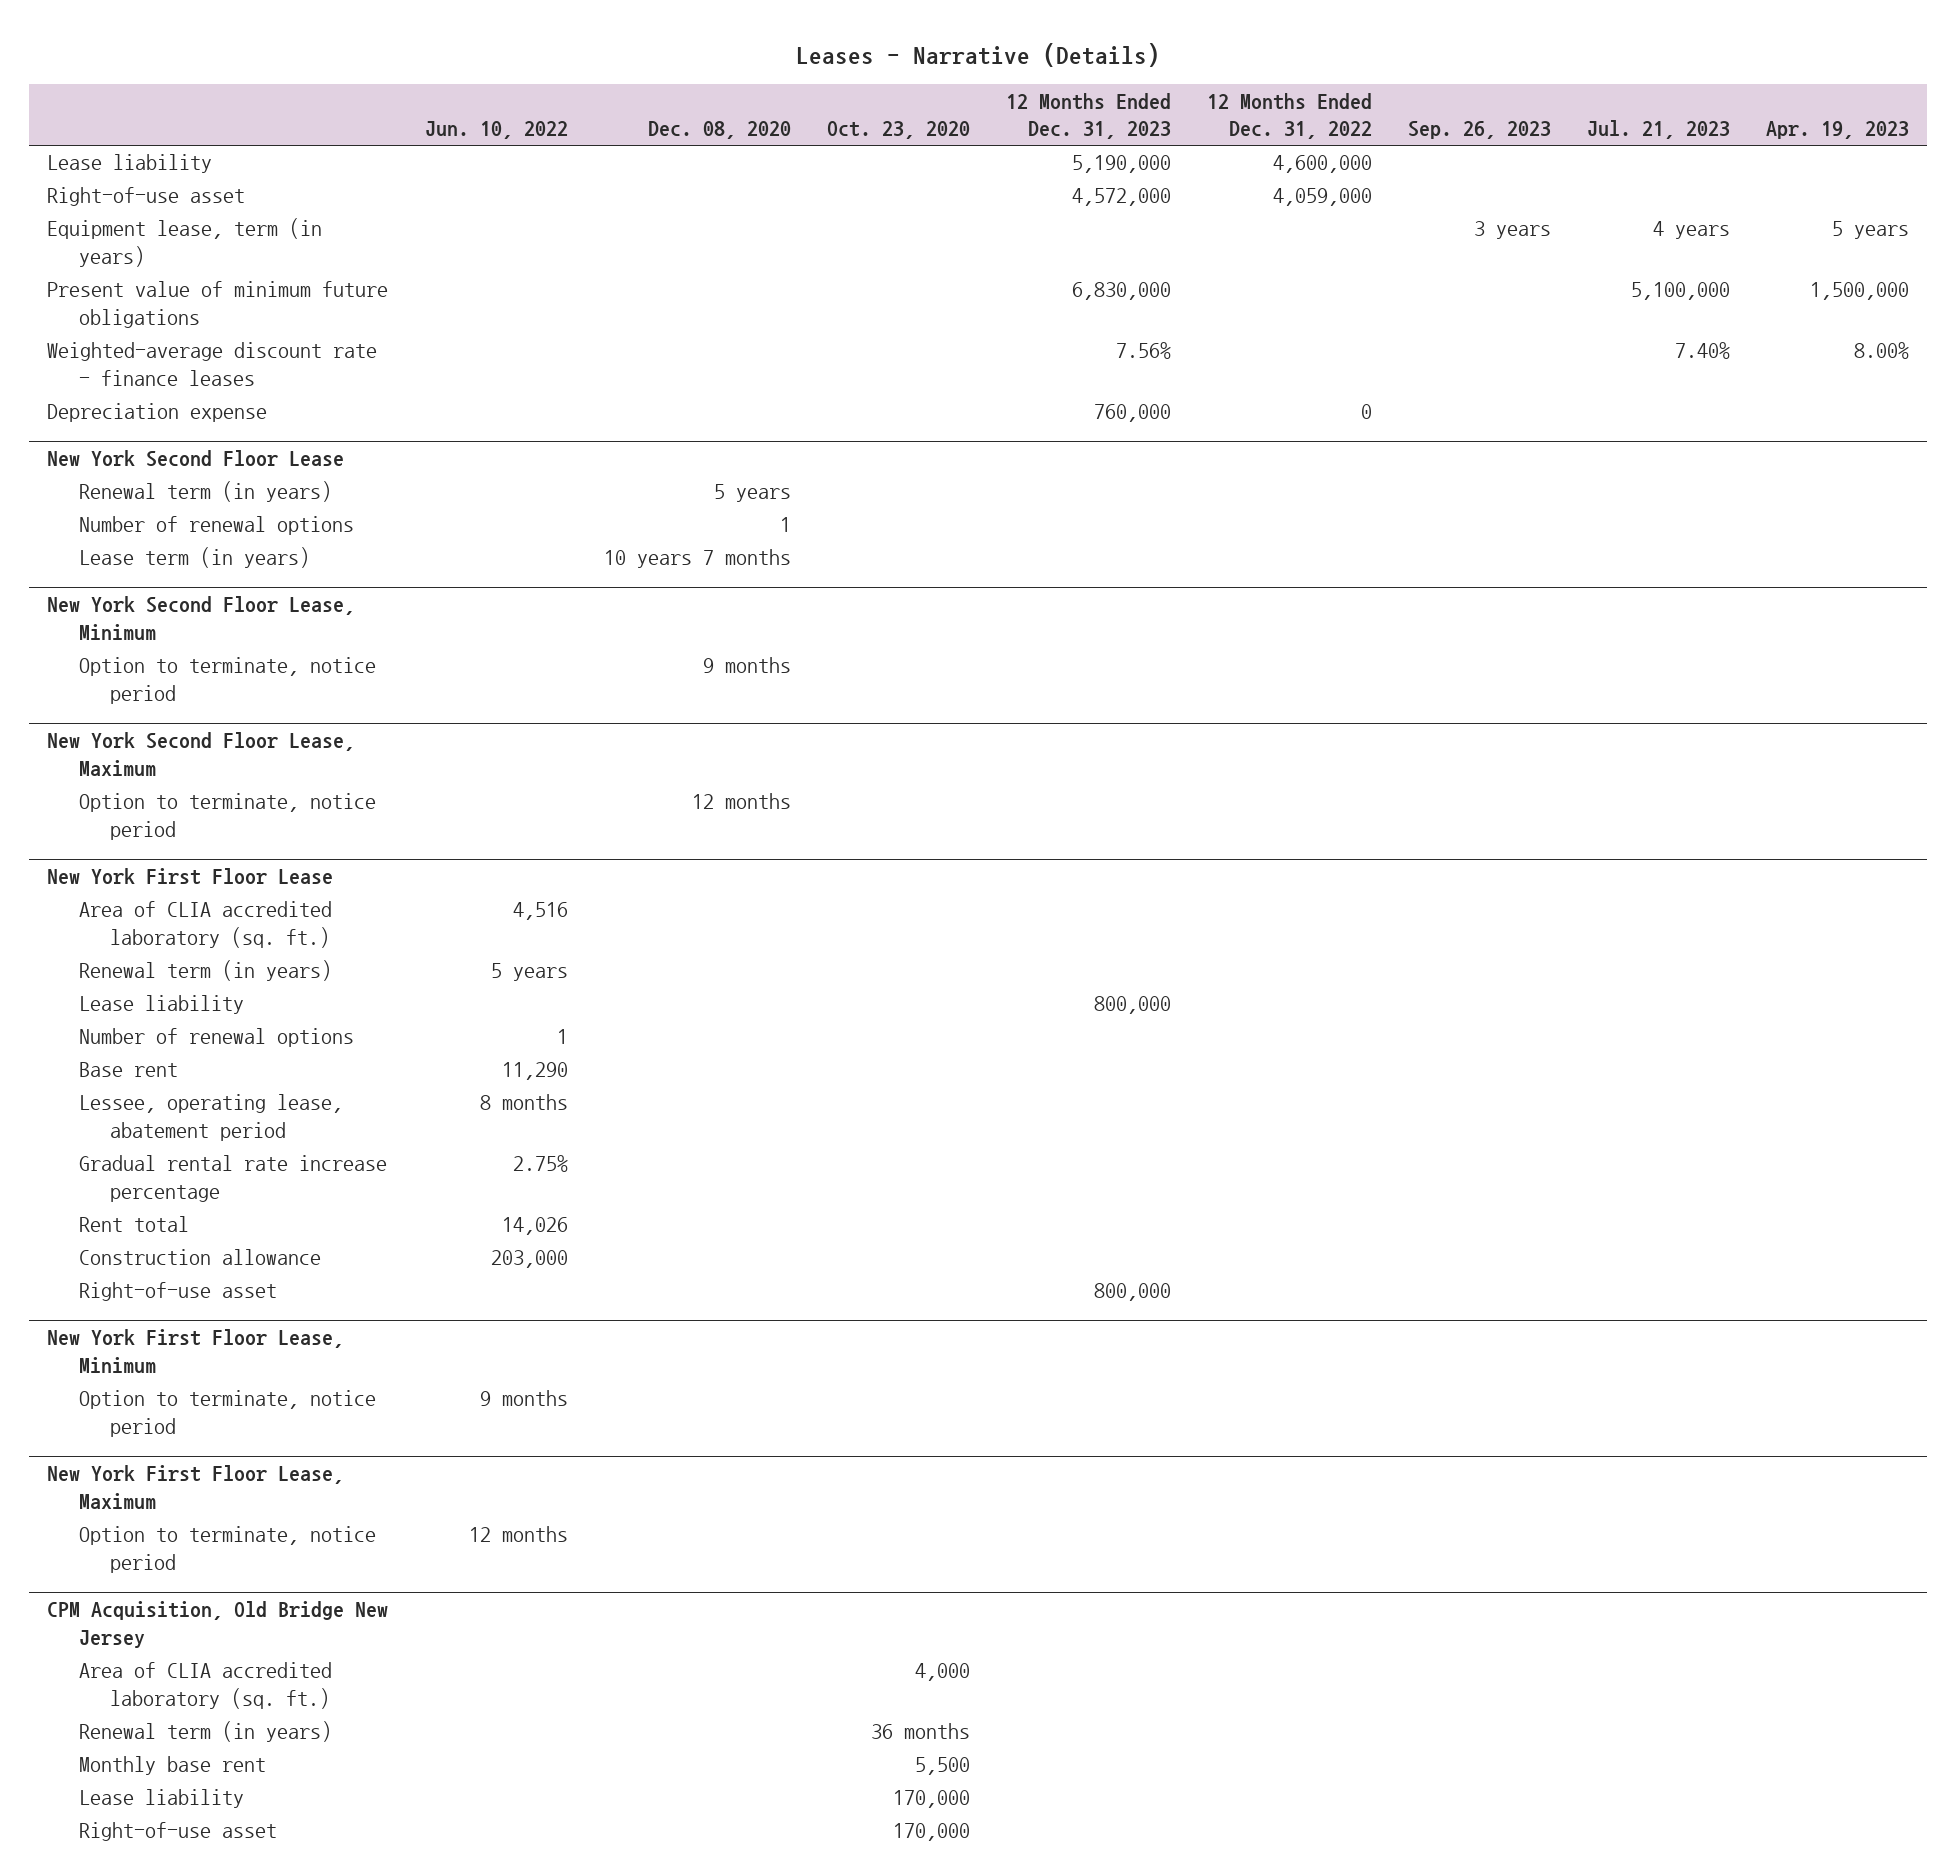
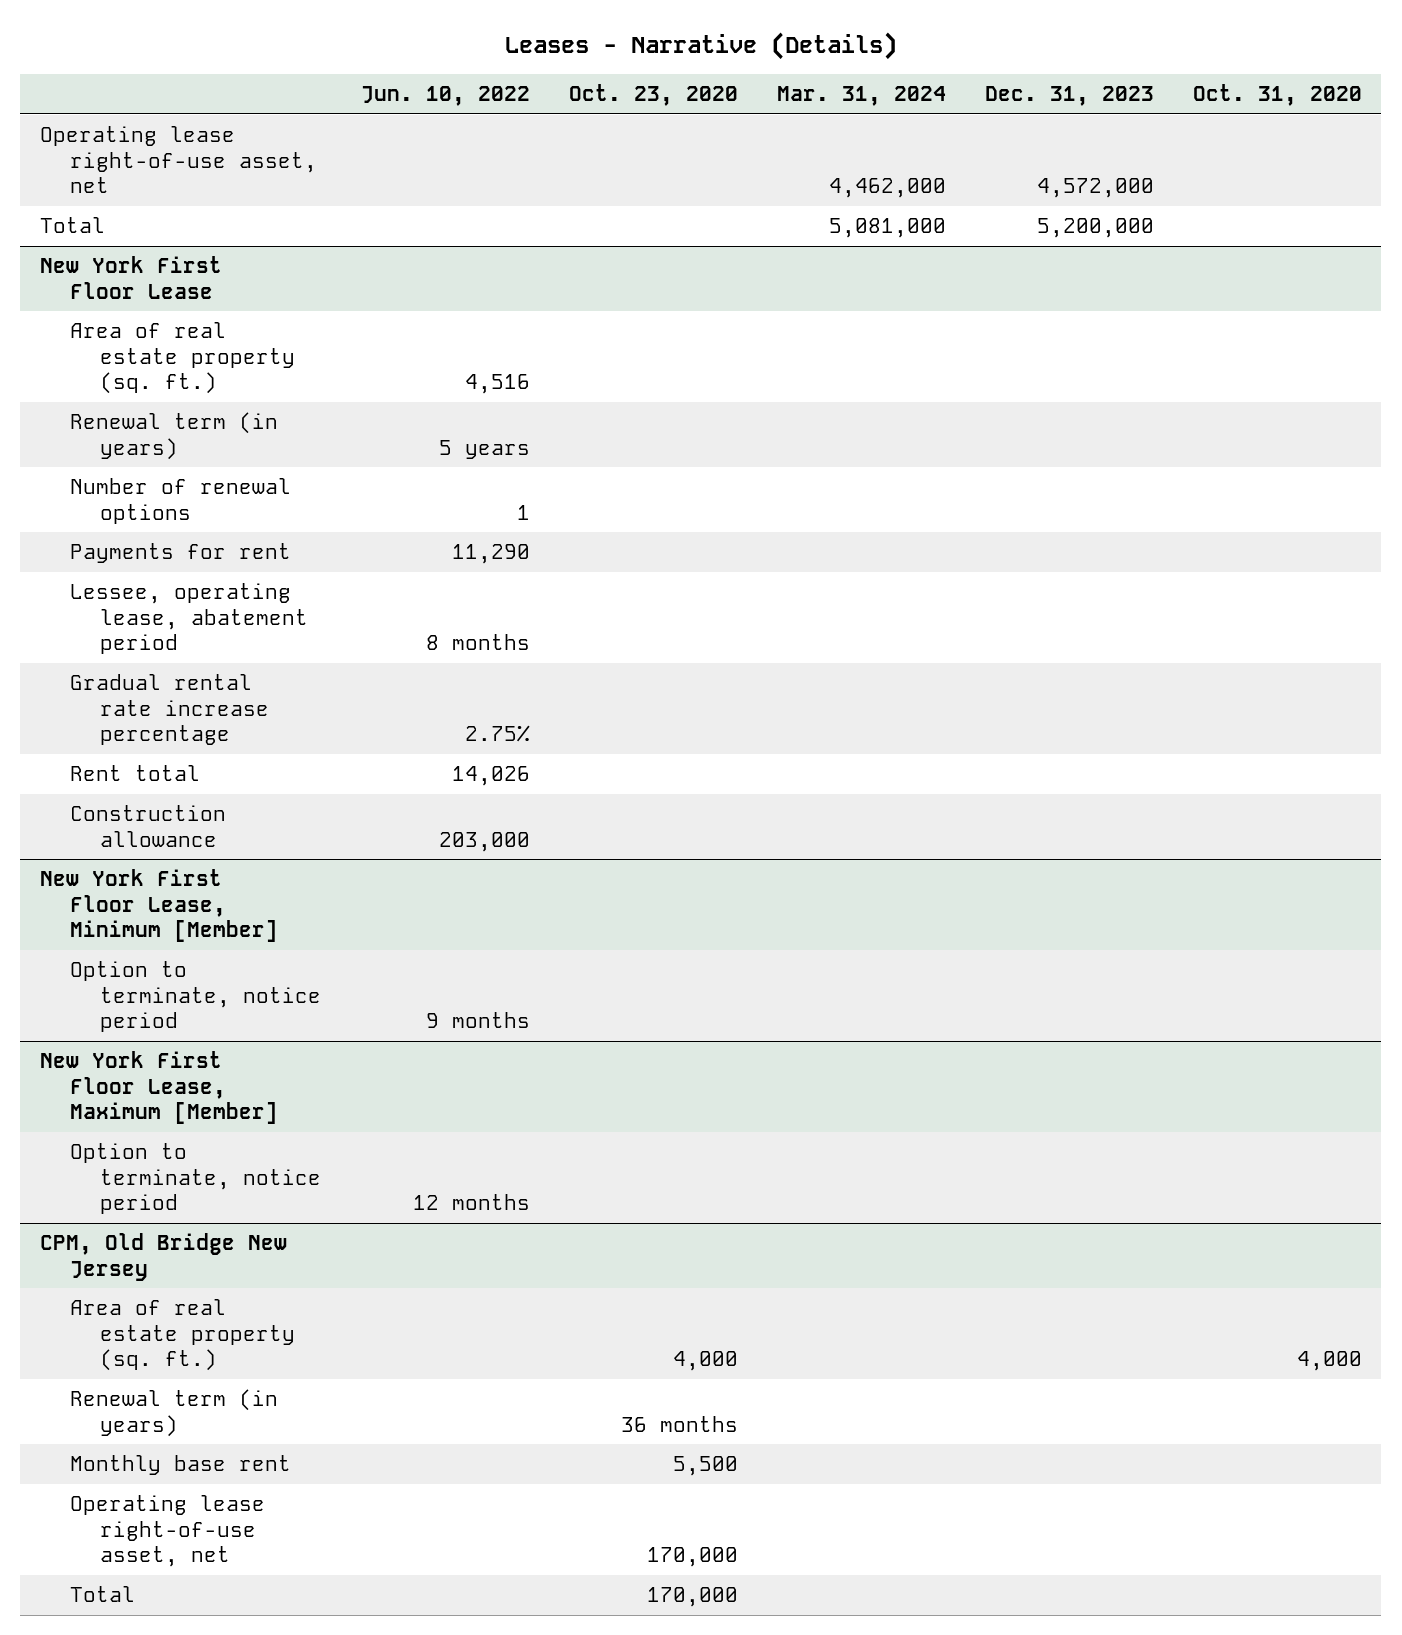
- | Jun. 10, 2022 | Dec. 08, 2020 | Oct. 23, 2020 | 12 Months Ended Dec. 31, 2023 | 12 Months Ended Dec. 31, 2022 | Sep. 26, 2023 | Jul. 21, 2023 | Apr. 19, 2023
+ | Jun. 10, 2022 | Oct. 23, 2020 | Mar. 31, 2024 | Dec. 31, 2023 | Oct. 31, 2020
- Lease liability | | | | 5,190,000 | 4,600,000 | | |
- Right-of-use asset | | | | 4,572,000 | 4,059,000 | | |
- Equipment lease, term (in years) | | | | | | 3 years | 4 years | 5 years
- Present value of minimum future obligations | | | | 6,830,000 | | | 5,100,000 | 1,500,000
- Weighted-average discount rate - finance leases | | | | 7.56% | | | 7.40% | 8.00%
- Depreciation expense | | | | 760,000 | 0 | | |
- New York Second Floor Lease
- Renewal term (in years) | | 5 years | | | | | |
- Number of renewal options | | 1 | | | | | |
- Lease term (in years) | | 10 years 7 months | | | | | |
- New York Second Floor Lease, Minimum
- Option to terminate, notice period | | 9 months | | | | | |
- New York Second Floor Lease, Maximum
- Option to terminate, notice period | | 12 months | | | | | |
+ Operating lease right-of-use asset, net | | | 4,462,000 | 4,572,000 |
+ Total | | | 5,081,000 | 5,200,000 |
@ New York First Floor Lease
- Area of CLIA accredited laboratory (sq. ft.) | 4,516 | | | | | | |
+ Area of real estate property (sq. ft.) | 4,516 | | | |
- Lease liability | | | | 800,000 | | | |
- Base rent | 11,290 | | | | | | |
+ Payments for rent | 11,290 | | | |
- Right-of-use asset | | | | 800,000 | | | |
- New York First Floor Lease, Minimum
+ New York First Floor Lease, Minimum [Member]
- New York First Floor Lease, Maximum
+ New York First Floor Lease, Maximum [Member]
- CPM Acquisition, Old Bridge New Jersey
- Area of CLIA accredited laboratory (sq. ft.) | | | 4,000 | | | | |
+ CPM, Old Bridge New Jersey
+ Area of real estate property (sq. ft.) | | 4,000 | | | 4,000
- Lease liability | | | 170,000 | | | | |
- Right-of-use asset | | | 170,000 | | | | |
+ Operating lease right-of-use asset, net | | 170,000 | | |
+ Total | | 170,000 | | |

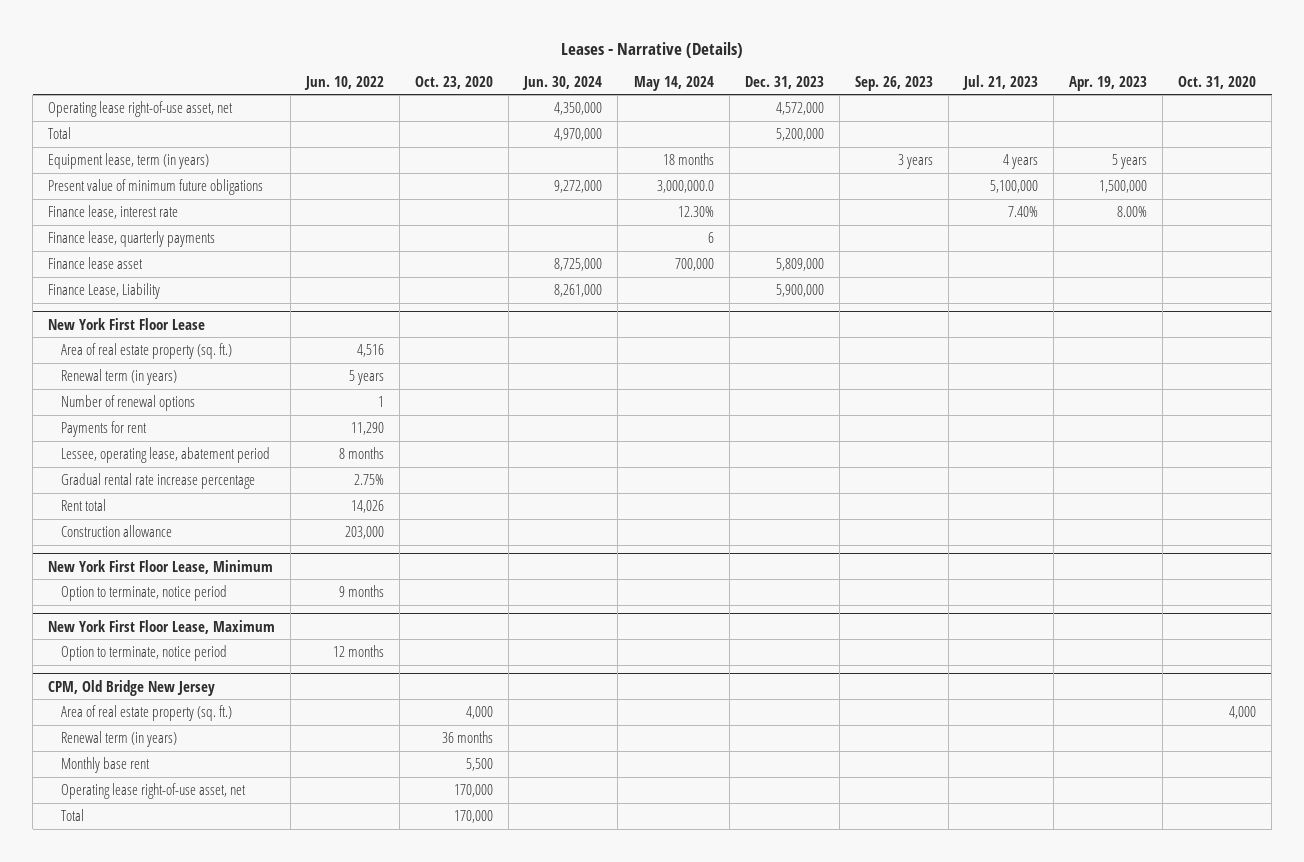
- | Jun. 10, 2022 | Oct. 23, 2020 | Mar. 31, 2024 | Dec. 31, 2023 | Oct. 31, 2020
+ | Jun. 10, 2022 | Oct. 23, 2020 | Jun. 30, 2024 | May 14, 2024 | Dec. 31, 2023 | Sep. 26, 2023 | Jul. 21, 2023 | Apr. 19, 2023 | Oct. 31, 2020
+ Equipment lease, term (in years) | | | | 18 months | | 3 years | 4 years | 5 years |
+ Present value of minimum future obligations | | | 9,272,000 | 3,000,000.0 | | | 5,100,000 | 1,500,000 |
+ Finance lease, interest rate | | | | 12.30% | | | 7.40% | 8.00% |
+ Finance lease, quarterly payments | | | | 6 | | | | |
+ Finance lease asset | | | 8,725,000 | 700,000 | 5,809,000 | | | |
+ Finance Lease, Liability | | | 8,261,000 | | 5,900,000 | | | |
- New York First Floor Lease, Minimum [Member]
+ New York First Floor Lease, Minimum
- New York First Floor Lease, Maximum [Member]
+ New York First Floor Lease, Maximum

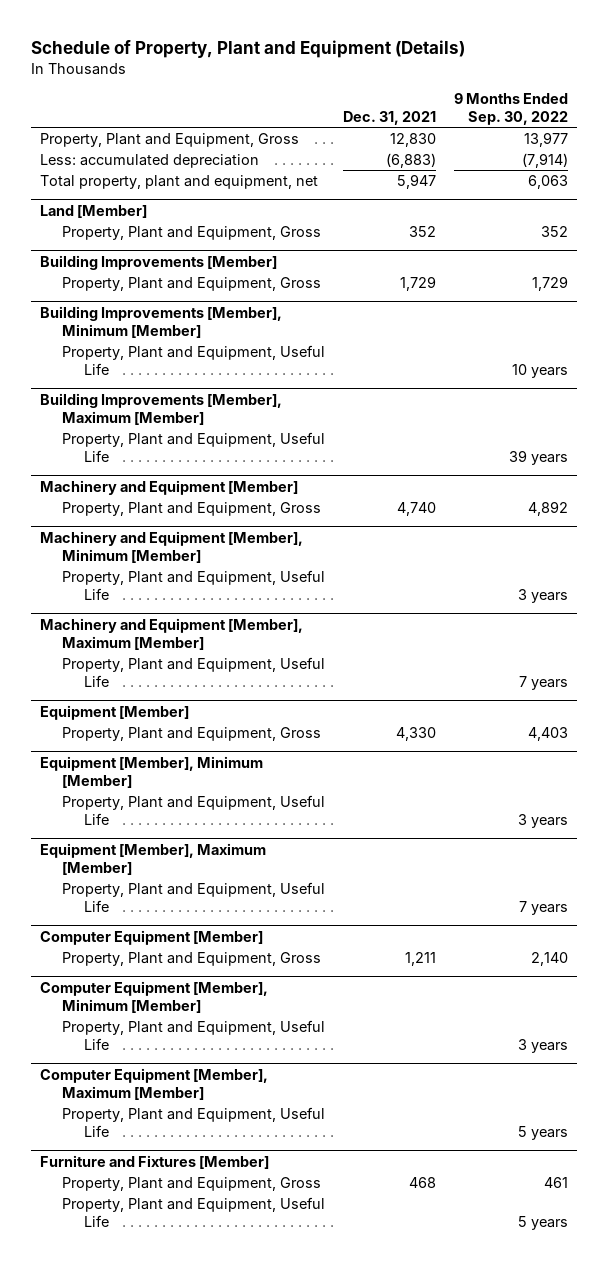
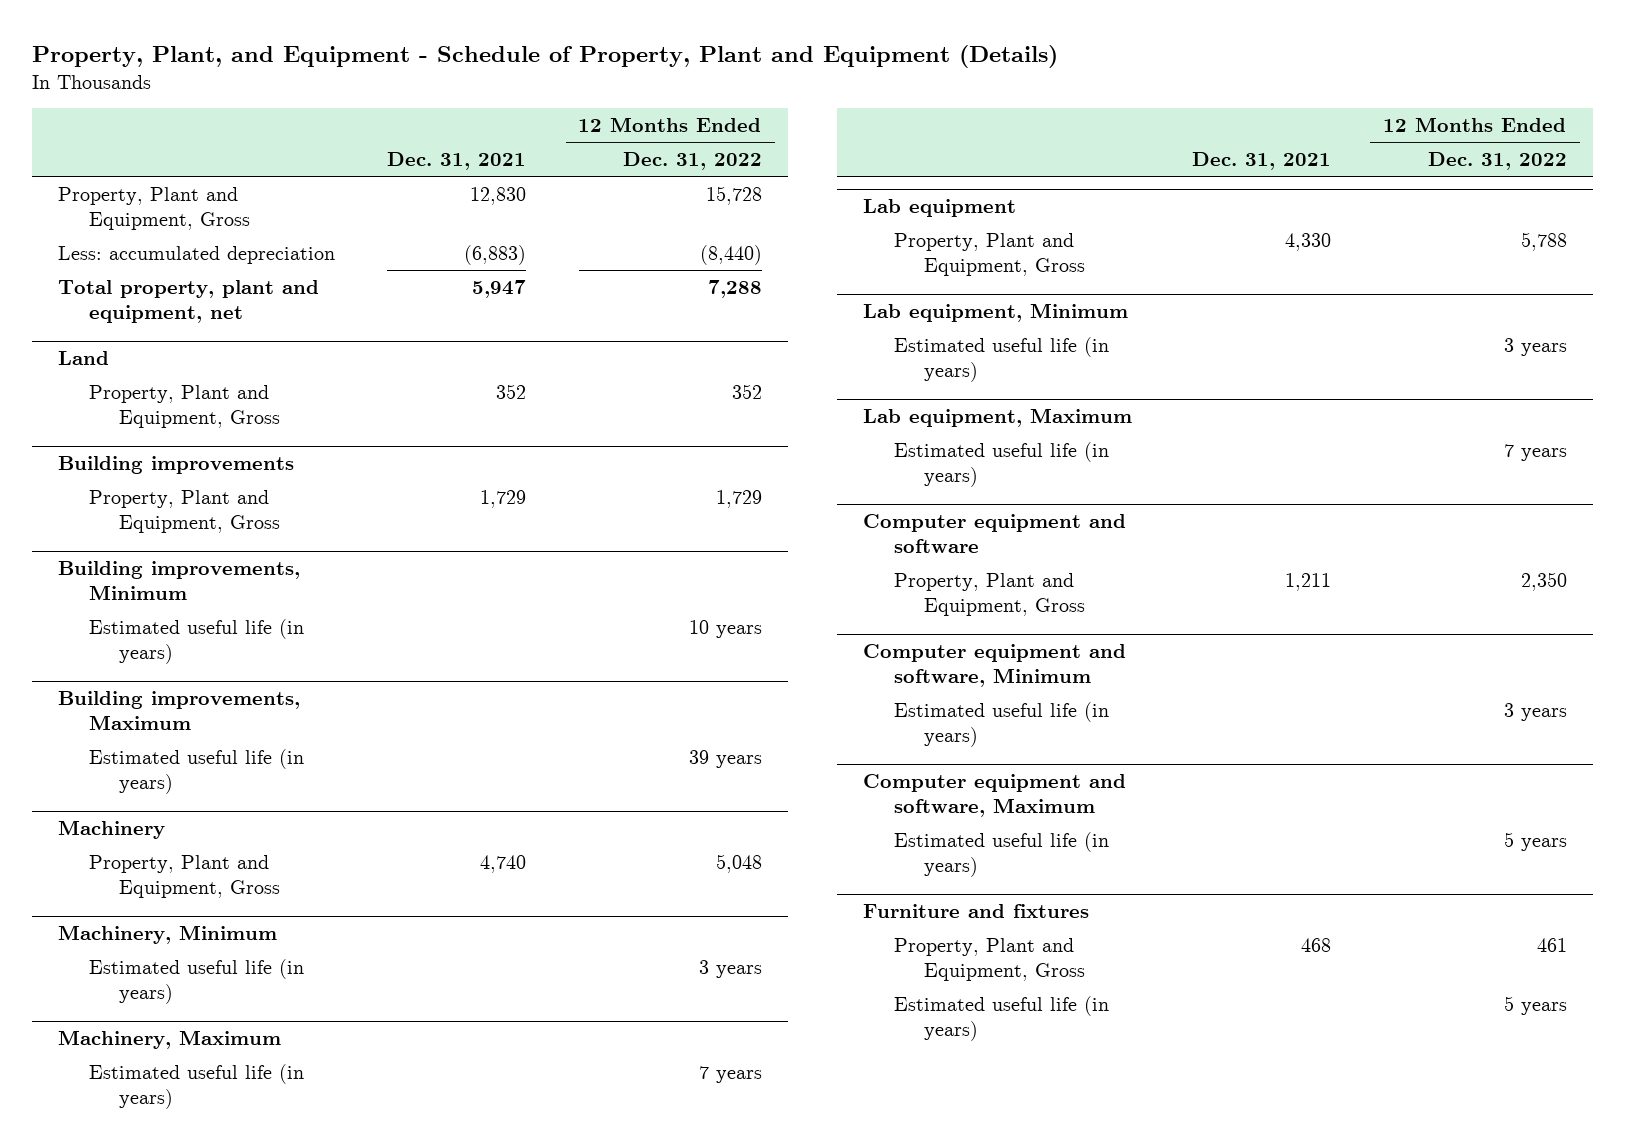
- Schedule of Property, Plant and Equipment (Details)
+ Property, Plant, and Equipment - Schedule of Property, Plant and Equipment (Details)
- | Dec. 31, 2021 | 9 Months Ended Sep. 30, 2022
+ | Dec. 31, 2021 | 12 Months Ended Dec. 31, 2022
- Land [Member]
+ Land
- Building Improvements [Member]
+ Building improvements
- Building Improvements [Member], Minimum [Member]
- Property, Plant and Equipment, Useful Life | | 10 years
- Building Improvements [Member], Maximum [Member]
- Property, Plant and Equipment, Useful Life | | 39 years
- Machinery and Equipment [Member]
+ Building improvements, Minimum
+ Estimated useful life (in years) | | 10 years
+ Building improvements, Maximum
+ Estimated useful life (in years) | | 39 years
+ Machinery
- Machinery and Equipment [Member], Minimum [Member]
- Property, Plant and Equipment, Useful Life | | 3 years
- Machinery and Equipment [Member], Maximum [Member]
- Property, Plant and Equipment, Useful Life | | 7 years
- Equipment [Member]
+ Machinery, Minimum
+ Estimated useful life (in years) | | 3 years
+ Machinery, Maximum
+ Estimated useful life (in years) | | 7 years
+ Lab equipment
- Equipment [Member], Minimum [Member]
- Property, Plant and Equipment, Useful Life | | 3 years
- Equipment [Member], Maximum [Member]
- Property, Plant and Equipment, Useful Life | | 7 years
- Computer Equipment [Member]
+ Lab equipment, Minimum
+ Estimated useful life (in years) | | 3 years
+ Lab equipment, Maximum
+ Estimated useful life (in years) | | 7 years
+ Computer equipment and software
- Computer Equipment [Member], Minimum [Member]
- Property, Plant and Equipment, Useful Life | | 3 years
- Computer Equipment [Member], Maximum [Member]
- Property, Plant and Equipment, Useful Life | | 5 years
- Furniture and Fixtures [Member]
+ Computer equipment and software, Minimum
+ Estimated useful life (in years) | | 3 years
+ Computer equipment and software, Maximum
+ Estimated useful life (in years) | | 5 years
+ Furniture and fixtures
- Property, Plant and Equipment, Useful Life | | 5 years
+ Estimated useful life (in years) | | 5 years

